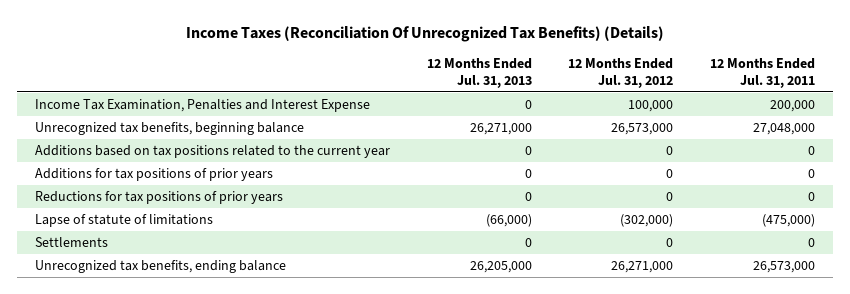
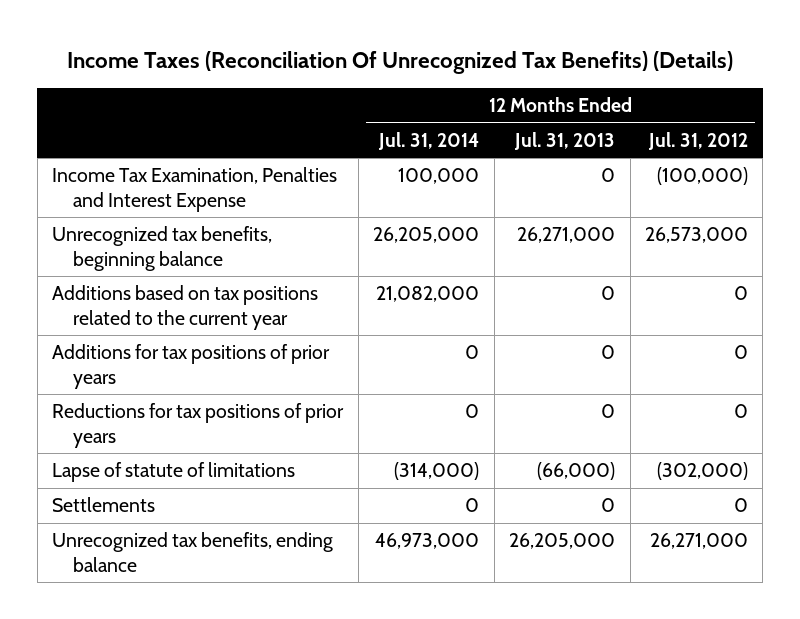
- | 12 Months Ended Jul. 31, 2013 | 12 Months Ended Jul. 31, 2012 | 12 Months Ended Jul. 31, 2011
+ | 12 Months Ended Jul. 31, 2014 | 12 Months Ended Jul. 31, 2013 | 12 Months Ended Jul. 31, 2012
- Income Tax Examination, Penalties and Interest Expense | 0 | 100,000 | 200,000
+ Income Tax Examination, Penalties and Interest Expense | 100,000 | 0 | (100,000)

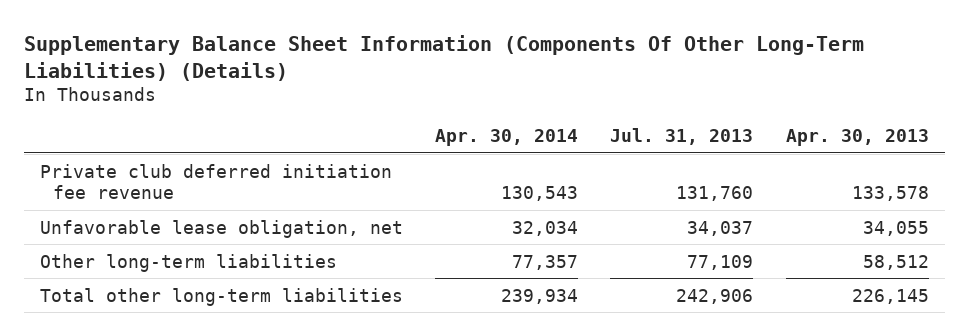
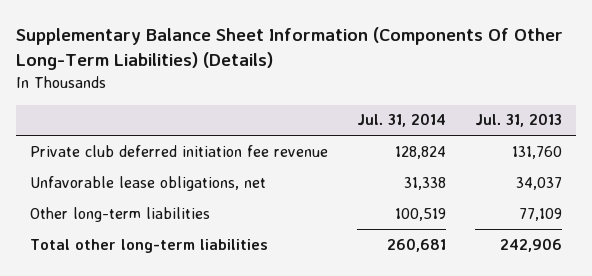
- | Apr. 30, 2014 | Jul. 31, 2013 | Apr. 30, 2013
+ | Jul. 31, 2014 | Jul. 31, 2013
- Unfavorable lease obligation, net | 32,034 | 34,037 | 34,055
+ Unfavorable lease obligations, net | 31,338 | 34,037

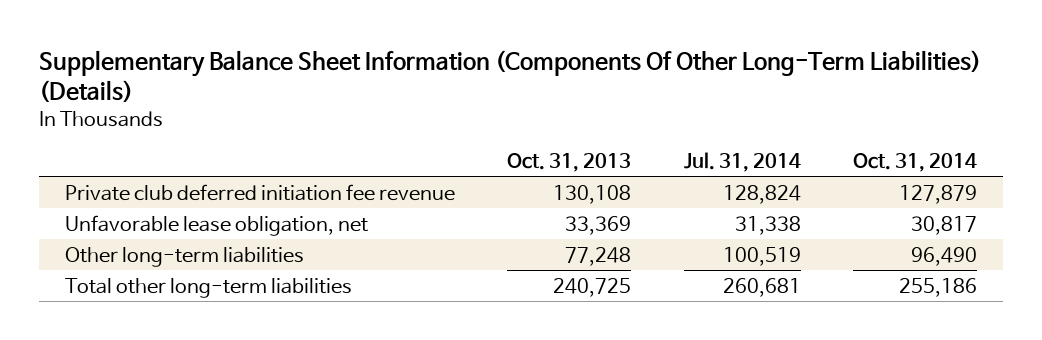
- | Jul. 31, 2014 | Jul. 31, 2013
+ | Oct. 31, 2013 | Jul. 31, 2014 | Oct. 31, 2014
- Unfavorable lease obligations, net | 31,338 | 34,037
+ Unfavorable lease obligation, net | 33,369 | 31,338 | 30,817

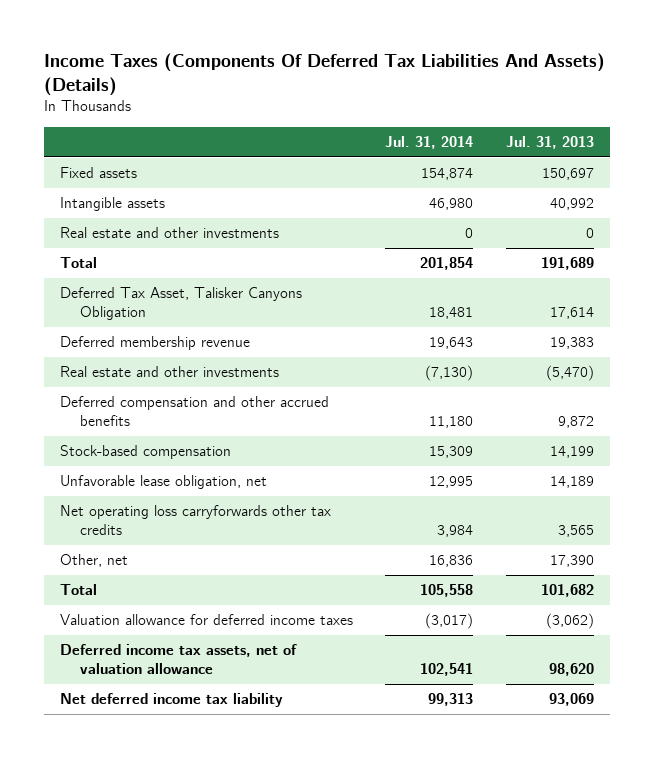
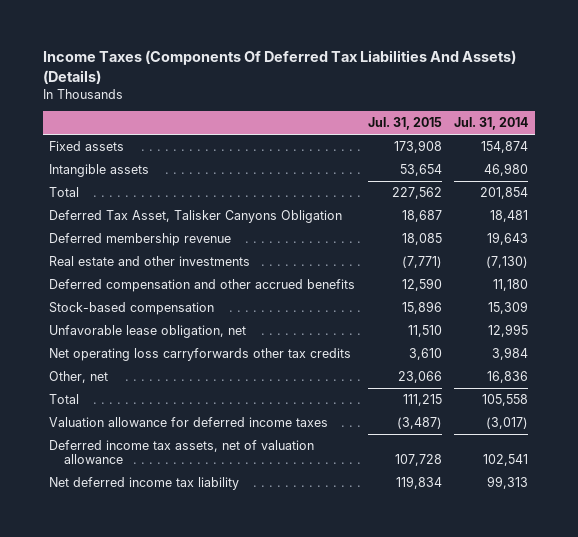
- | Jul. 31, 2014 | Jul. 31, 2013
+ | Jul. 31, 2015 | Jul. 31, 2014
- Real estate and other investments | 0 | 0

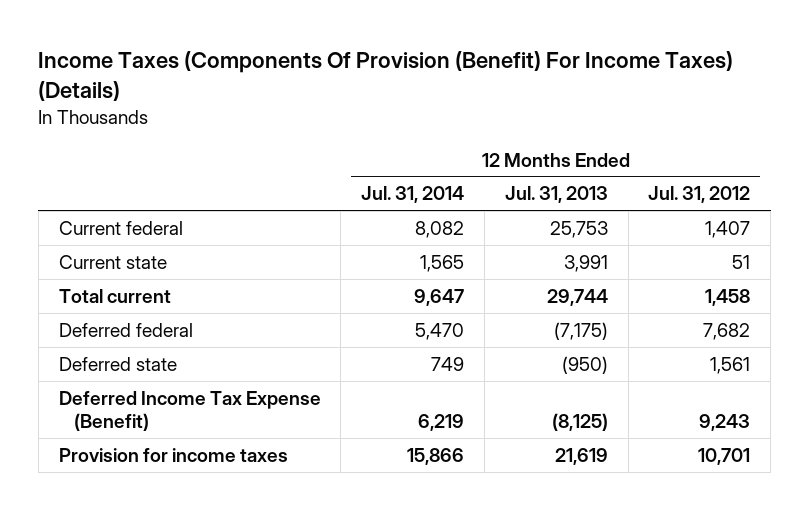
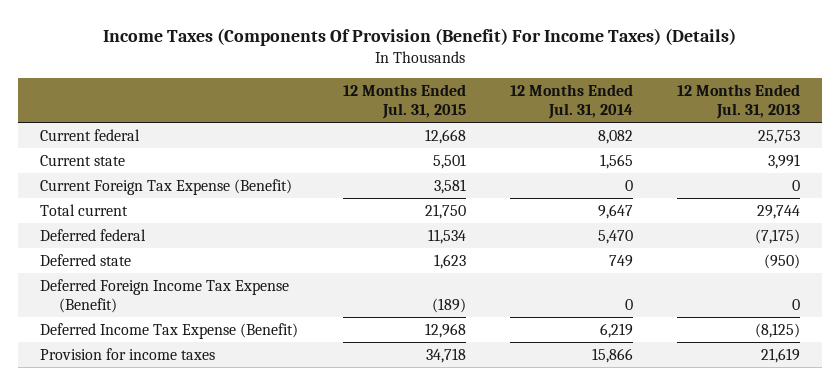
- | 12 Months Ended Jul. 31, 2014 | 12 Months Ended Jul. 31, 2013 | 12 Months Ended Jul. 31, 2012
+ | 12 Months Ended Jul. 31, 2015 | 12 Months Ended Jul. 31, 2014 | 12 Months Ended Jul. 31, 2013
+ Current Foreign Tax Expense (Benefit) | 3,581 | 0 | 0
+ Deferred Foreign Income Tax Expense (Benefit) | (189) | 0 | 0

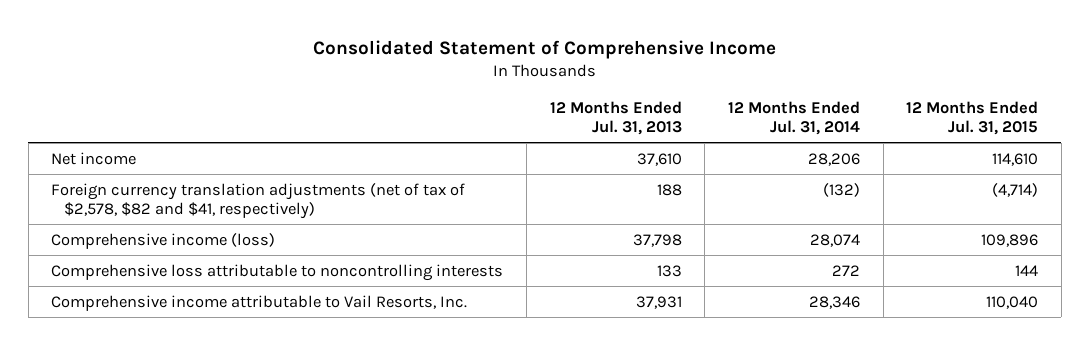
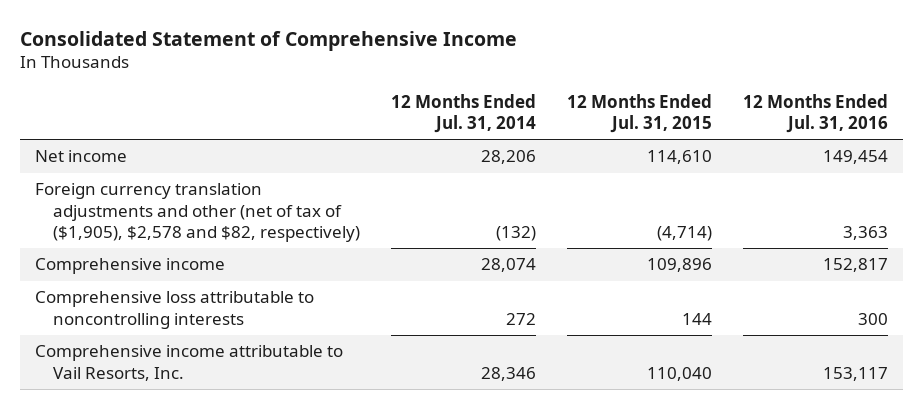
- | 12 Months Ended Jul. 31, 2013 | 12 Months Ended Jul. 31, 2014 | 12 Months Ended Jul. 31, 2015
+ | 12 Months Ended Jul. 31, 2014 | 12 Months Ended Jul. 31, 2015 | 12 Months Ended Jul. 31, 2016
- Foreign currency translation adjustments (net of tax of $2,578, $82 and $41, respectively) | 188 | (132) | (4,714)
- Comprehensive income (loss) | 37,798 | 28,074 | 109,896
+ Foreign currency translation adjustments and other (net of tax of ($1,905), $2,578 and $82, respectively) | (132) | (4,714) | 3,363
+ Comprehensive income | 28,074 | 109,896 | 152,817

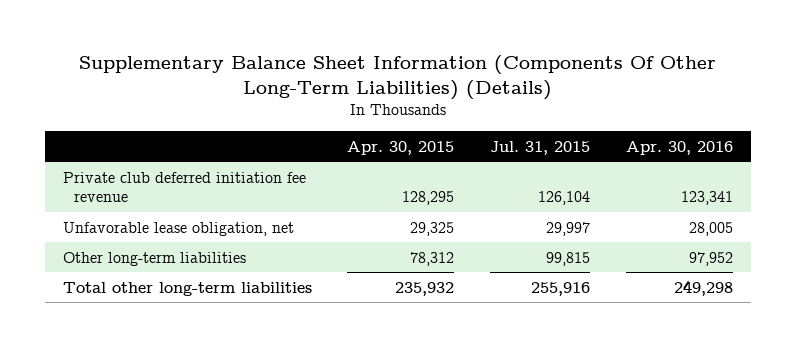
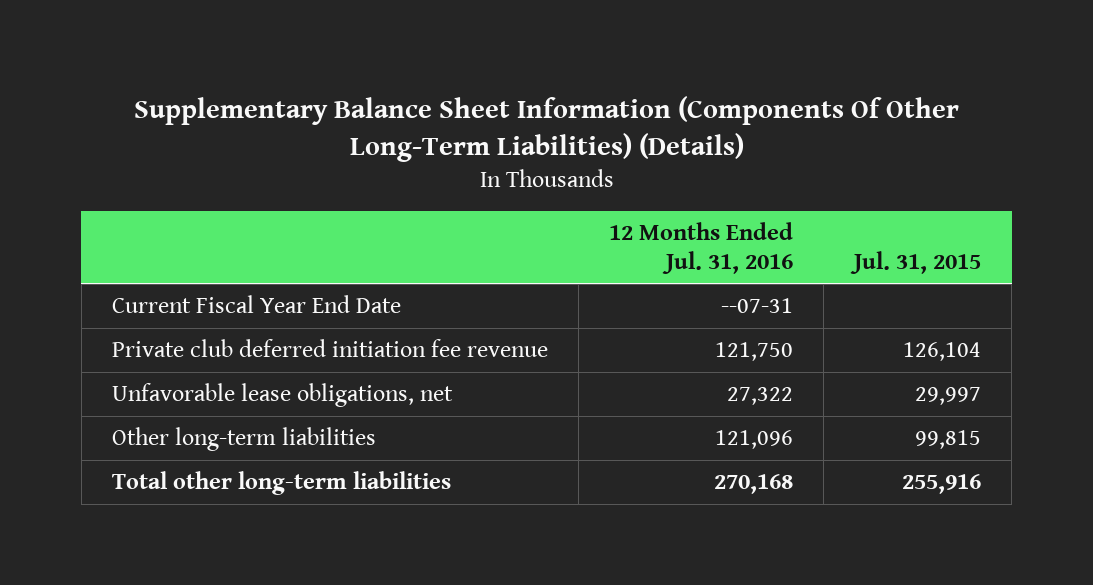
- | Apr. 30, 2015 | Jul. 31, 2015 | Apr. 30, 2016
+ | 12 Months Ended Jul. 31, 2016 | Jul. 31, 2015
+ Current Fiscal Year End Date | --07-31 |
- Unfavorable lease obligation, net | 29,325 | 29,997 | 28,005
+ Unfavorable lease obligations, net | 27,322 | 29,997

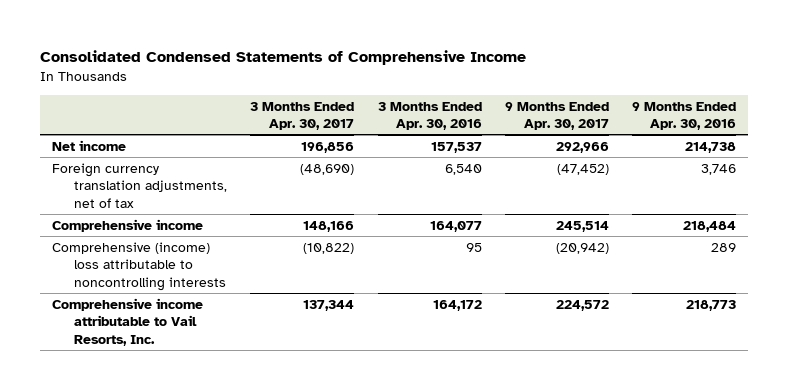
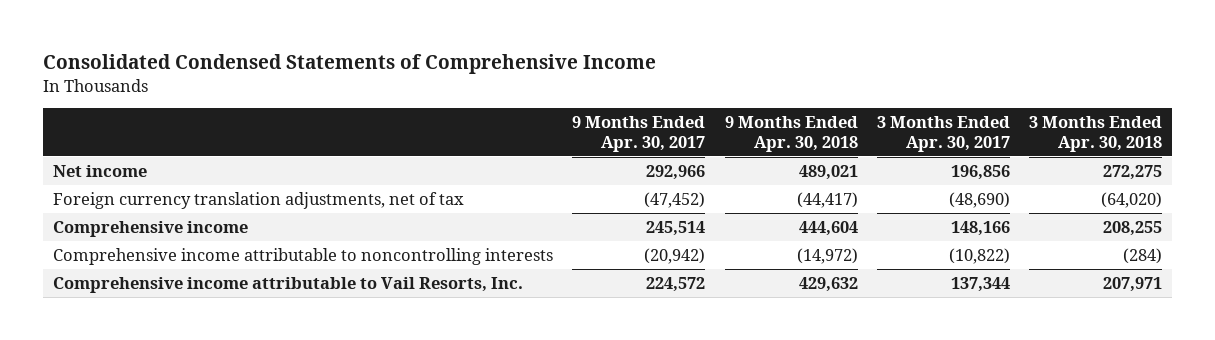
- | 3 Months Ended Apr. 30, 2017 | 3 Months Ended Apr. 30, 2016 | 9 Months Ended Apr. 30, 2017 | 9 Months Ended Apr. 30, 2016
+ | 9 Months Ended Apr. 30, 2017 | 9 Months Ended Apr. 30, 2018 | 3 Months Ended Apr. 30, 2017 | 3 Months Ended Apr. 30, 2018
- Comprehensive (income) loss attributable to noncontrolling interests | (10,822) | 95 | (20,942) | 289
+ Comprehensive income attributable to noncontrolling interests | (20,942) | (14,972) | (10,822) | (284)

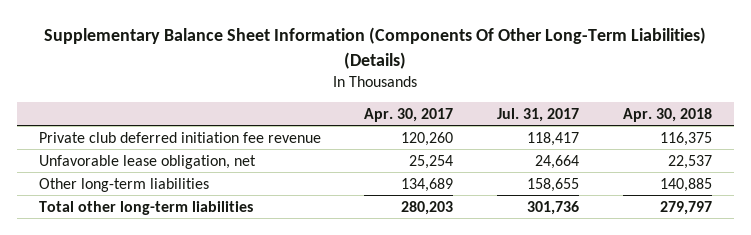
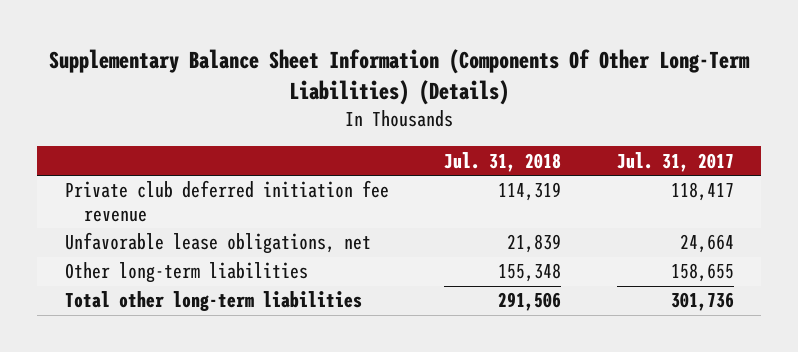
- | Apr. 30, 2017 | Jul. 31, 2017 | Apr. 30, 2018
+ | Jul. 31, 2018 | Jul. 31, 2017
- Unfavorable lease obligation, net | 25,254 | 24,664 | 22,537
+ Unfavorable lease obligations, net | 21,839 | 24,664

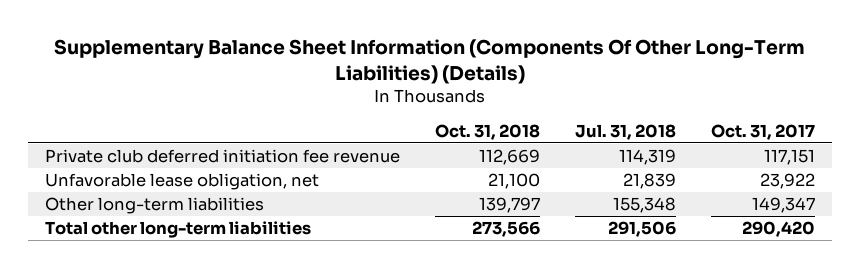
- | Jul. 31, 2018 | Jul. 31, 2017
+ | Oct. 31, 2018 | Jul. 31, 2018 | Oct. 31, 2017
- Unfavorable lease obligations, net | 21,839 | 24,664
+ Unfavorable lease obligation, net | 21,100 | 21,839 | 23,922

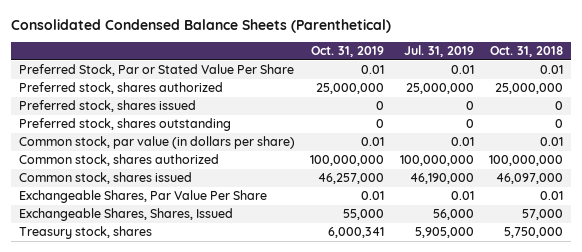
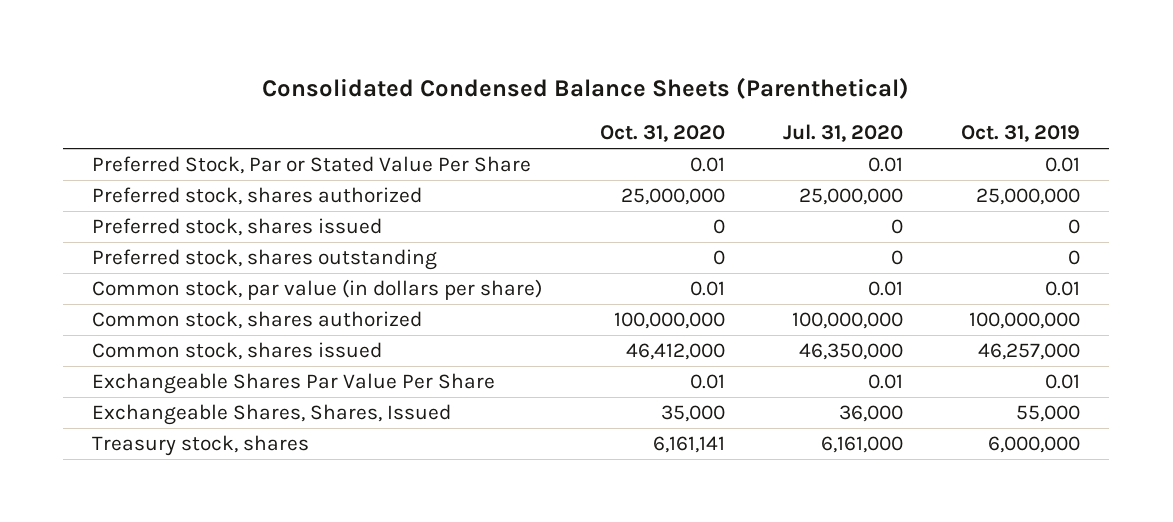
- | Oct. 31, 2019 | Jul. 31, 2019 | Oct. 31, 2018
+ | Oct. 31, 2020 | Jul. 31, 2020 | Oct. 31, 2019
- Exchangeable Shares, Par Value Per Share | 0.01 | 0.01 | 0.01
+ Exchangeable Shares Par Value Per Share | 0.01 | 0.01 | 0.01
- Treasury stock, shares | 6,000,341 | 5,905,000 | 5,750,000
+ Treasury stock, shares | 6,161,141 | 6,161,000 | 6,000,000

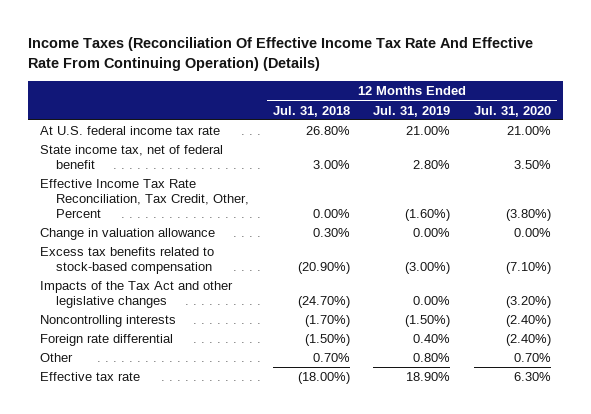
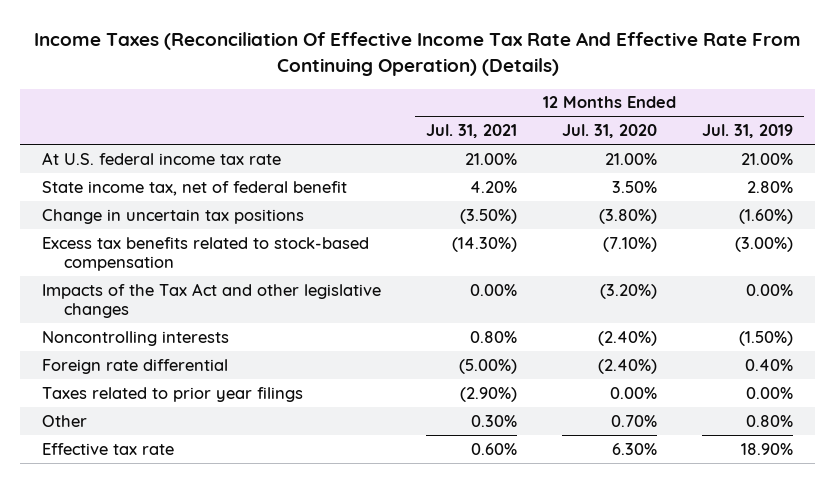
- | 12 Months Ended Jul. 31, 2018 | 12 Months Ended Jul. 31, 2019 | 12 Months Ended Jul. 31, 2020
+ | 12 Months Ended Jul. 31, 2021 | 12 Months Ended Jul. 31, 2020 | 12 Months Ended Jul. 31, 2019
- Effective Income Tax Rate Reconciliation, Tax Credit, Other, Percent | 0.00% | (1.60%) | (3.80%)
- Change in valuation allowance | 0.30% | 0.00% | 0.00%
+ Change in uncertain tax positions | (3.50%) | (3.80%) | (1.60%)
+ Taxes related to prior year filings | (2.90%) | 0.00% | 0.00%

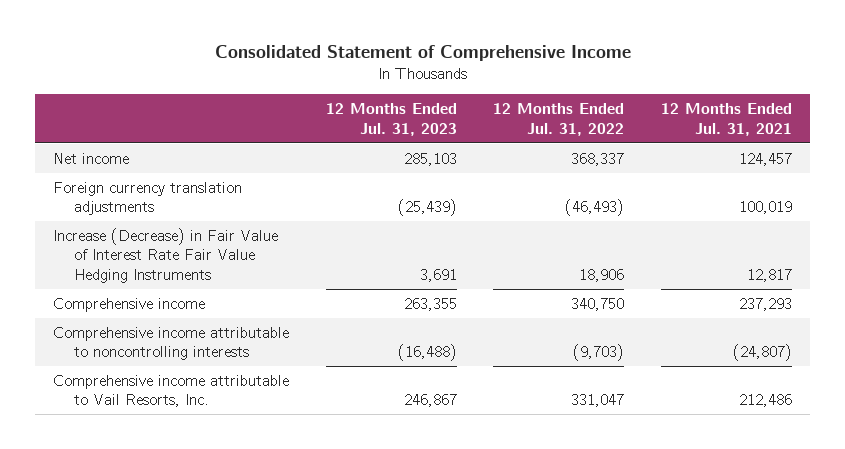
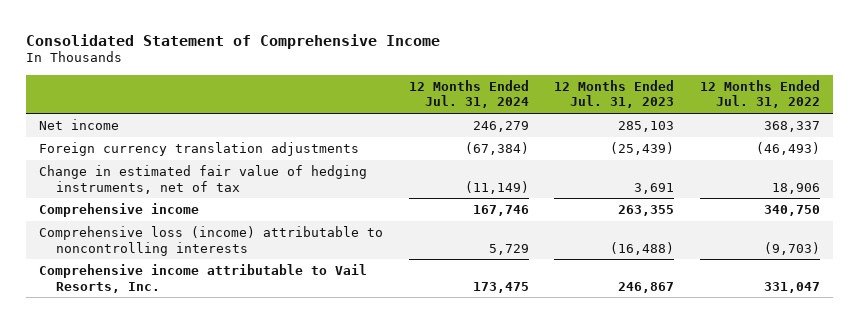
- | 12 Months Ended Jul. 31, 2023 | 12 Months Ended Jul. 31, 2022 | 12 Months Ended Jul. 31, 2021
+ | 12 Months Ended Jul. 31, 2024 | 12 Months Ended Jul. 31, 2023 | 12 Months Ended Jul. 31, 2022
- Increase (Decrease) in Fair Value of Interest Rate Fair Value Hedging Instruments | 3,691 | 18,906 | 12,817
+ Change in estimated fair value of hedging instruments, net of tax | (11,149) | 3,691 | 18,906
- Comprehensive income attributable to noncontrolling interests | (16,488) | (9,703) | (24,807)
+ Comprehensive loss (income) attributable to noncontrolling interests | 5,729 | (16,488) | (9,703)

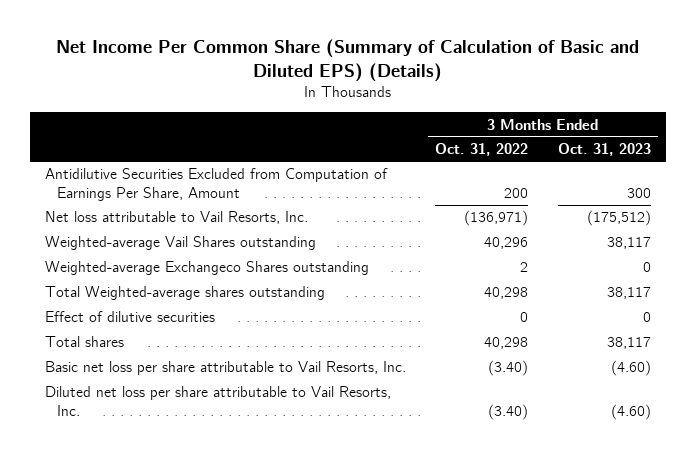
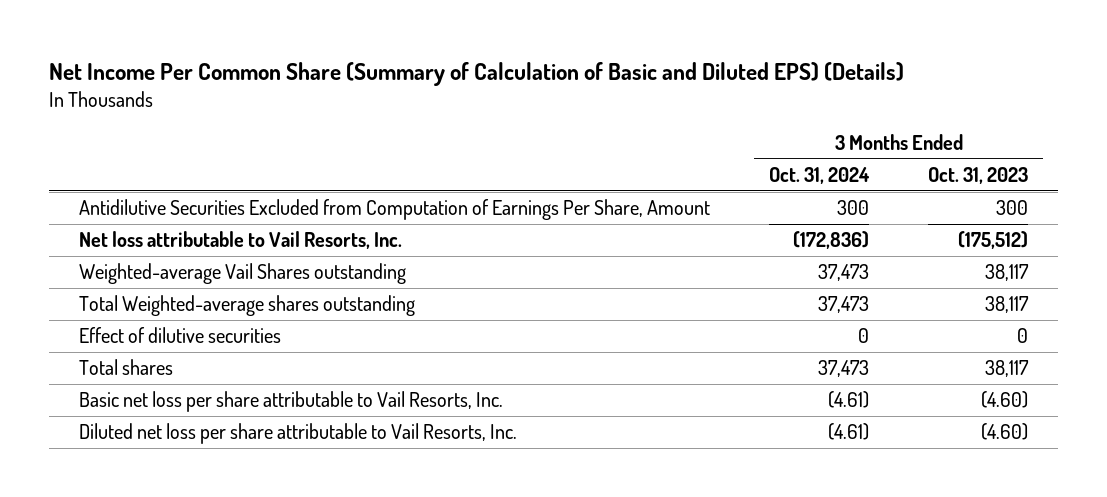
- | 3 Months Ended Oct. 31, 2022 | 3 Months Ended Oct. 31, 2023
+ | 3 Months Ended Oct. 31, 2024 | 3 Months Ended Oct. 31, 2023
- Weighted-average Exchangeco Shares outstanding | 2 | 0

